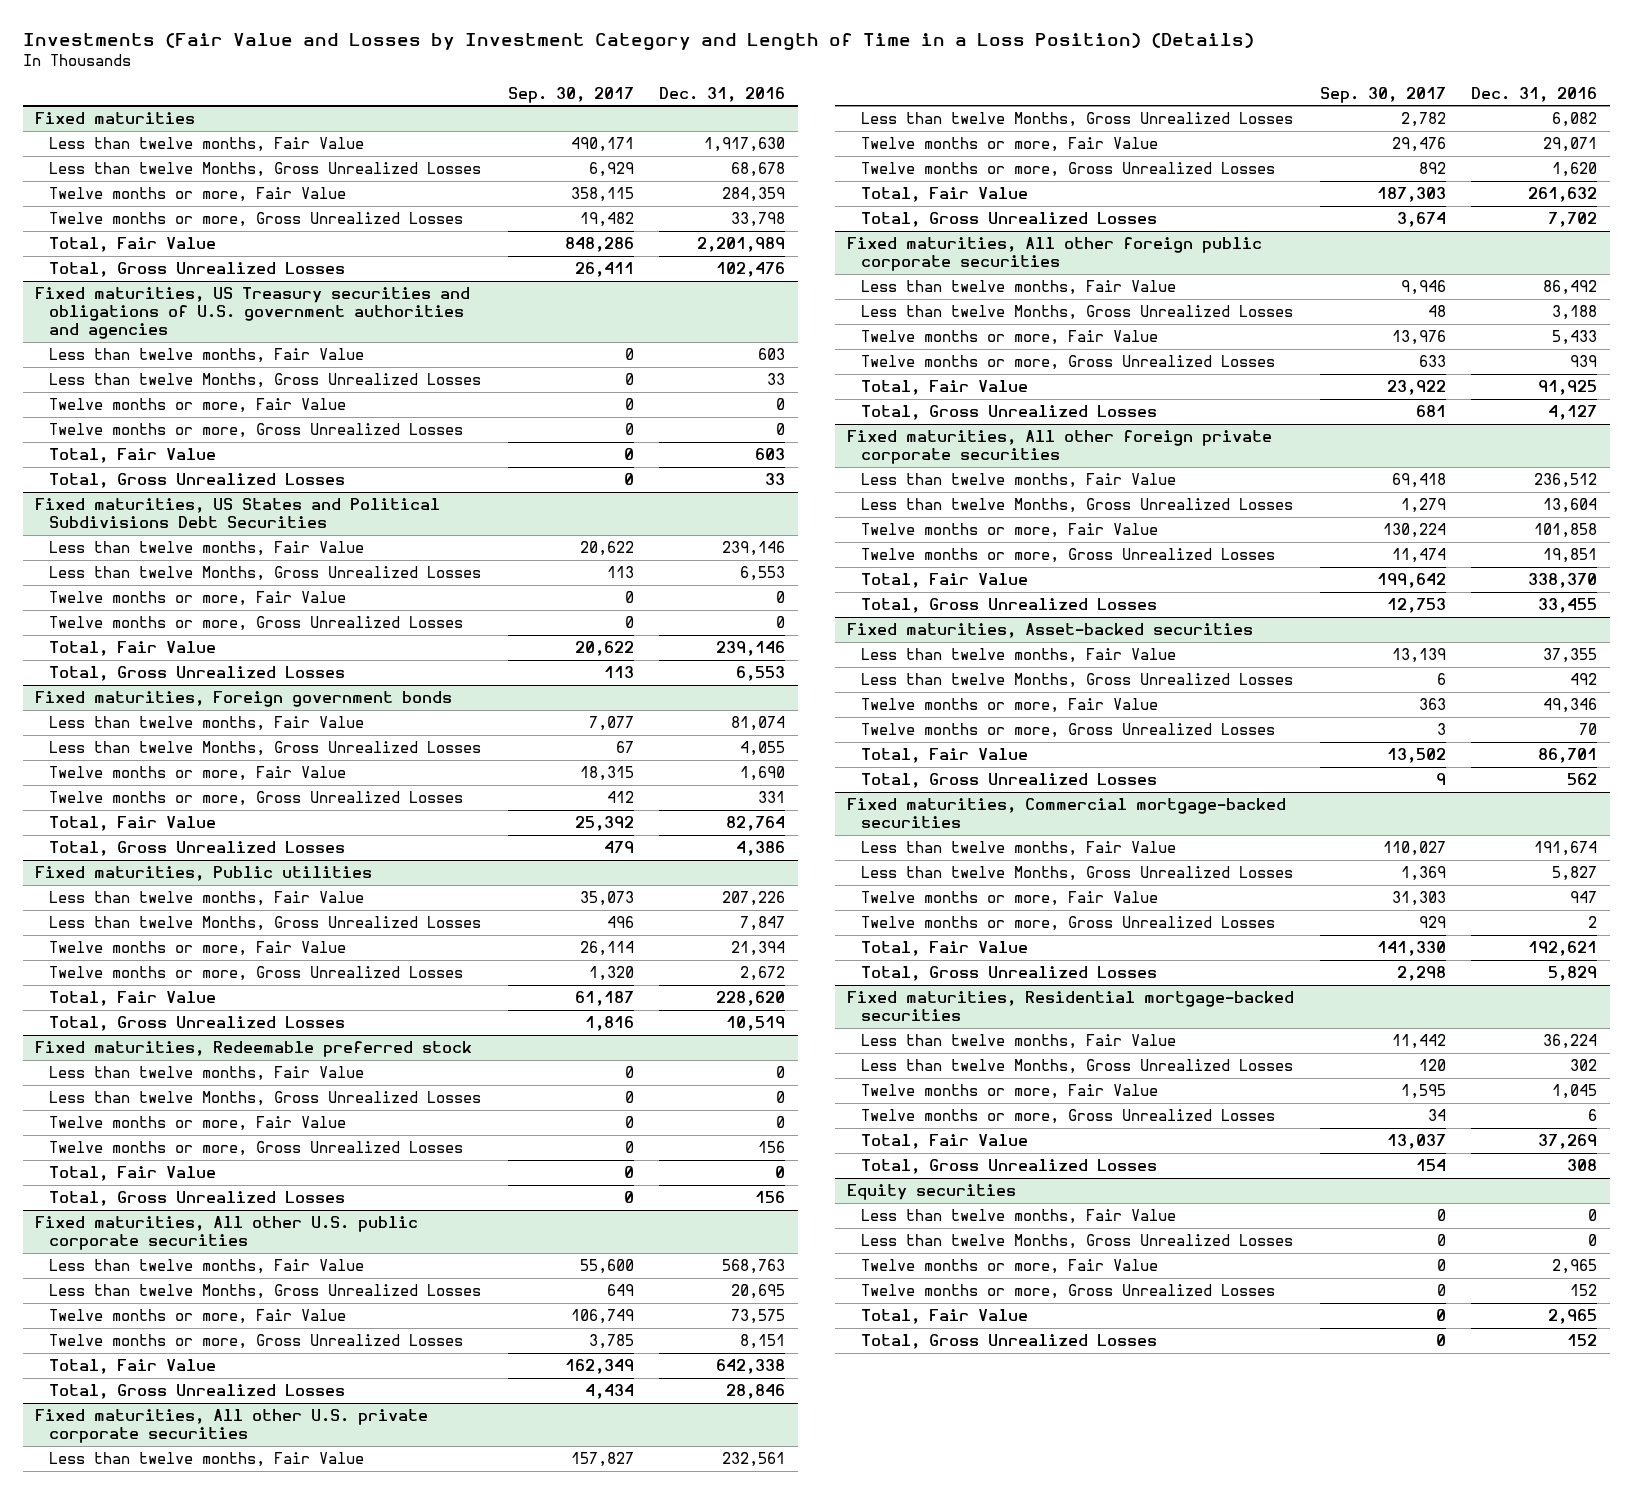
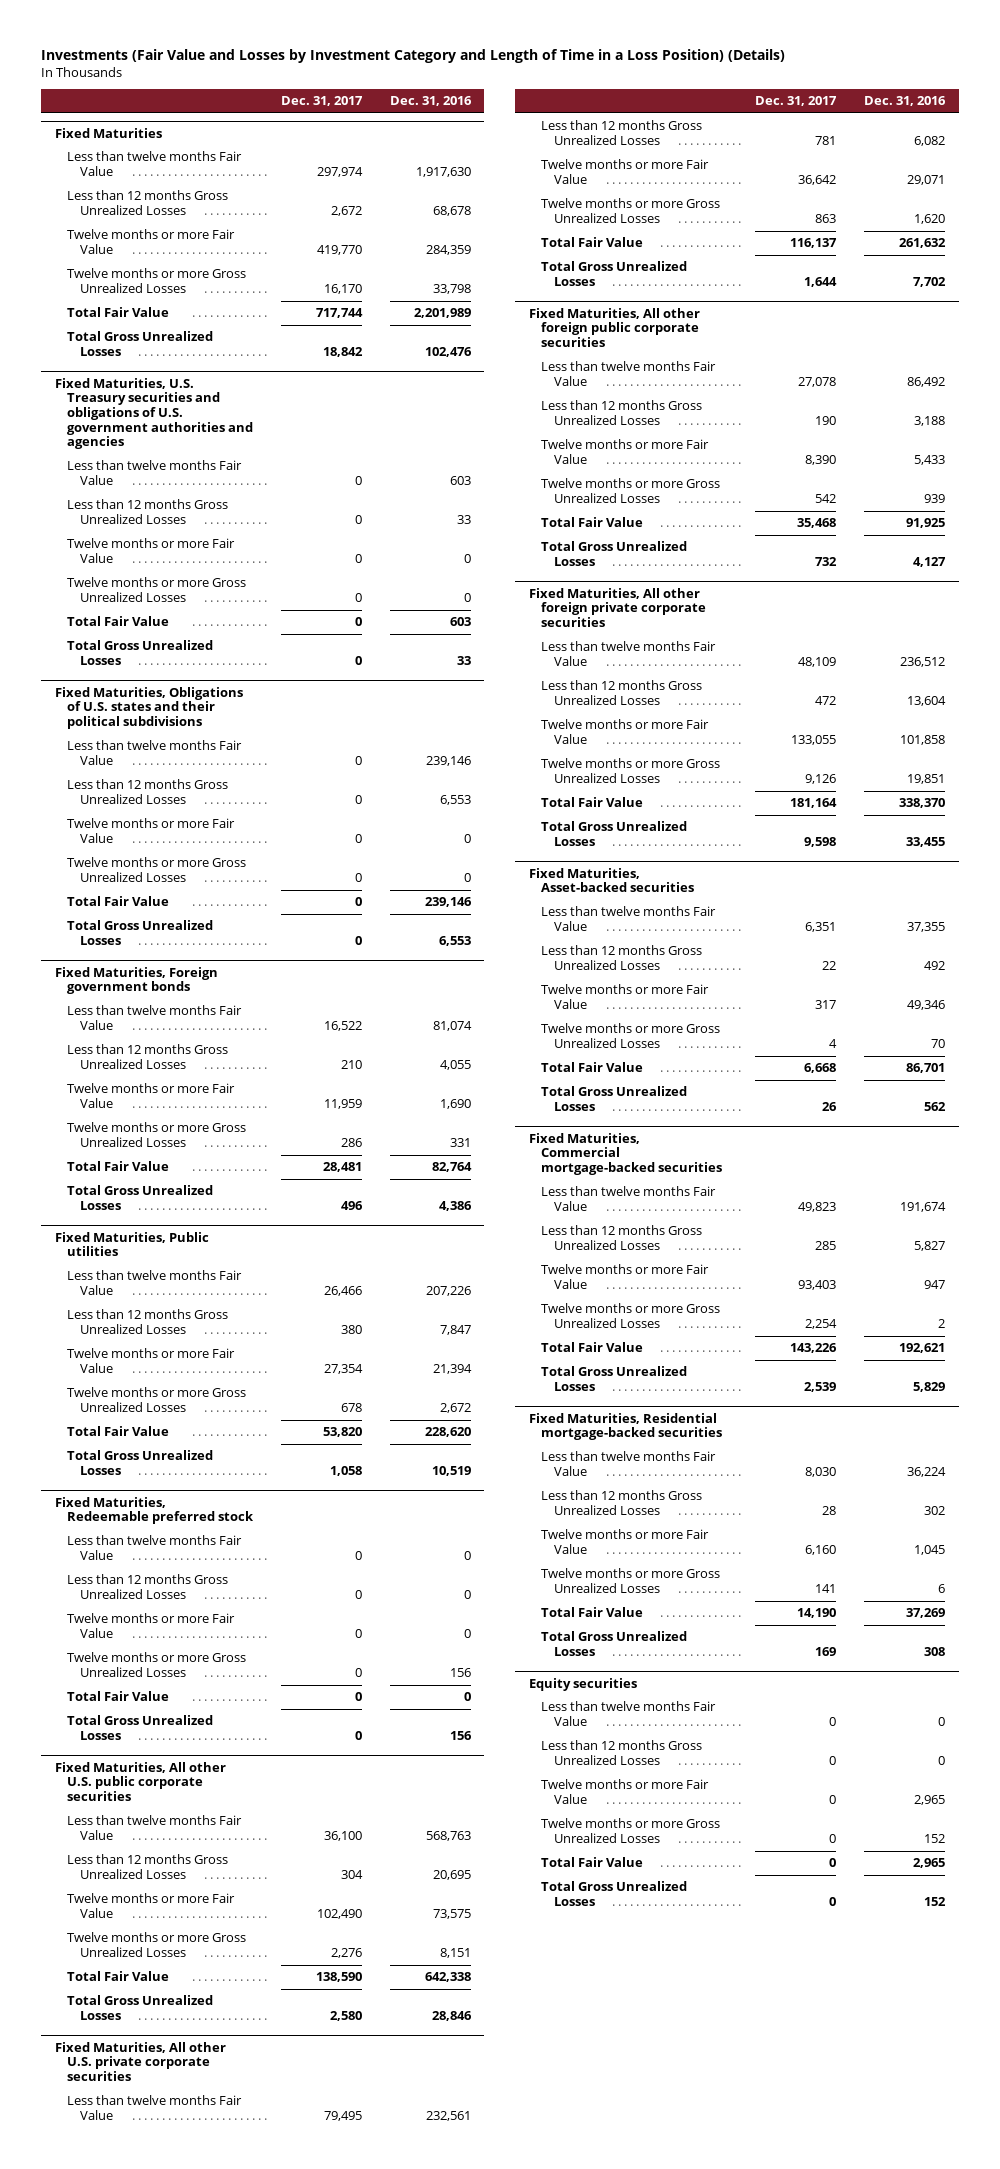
- | Sep. 30, 2017 | Dec. 31, 2016
+ | Dec. 31, 2017 | Dec. 31, 2016
- Fixed maturities
- Less than twelve months, Fair Value | 490,171 | 1,917,630
- Less than twelve Months, Gross Unrealized Losses | 6,929 | 68,678
- Twelve months or more, Fair Value | 358,115 | 284,359
- Twelve months or more, Gross Unrealized Losses | 19,482 | 33,798
- Total, Fair Value | 848,286 | 2,201,989
- Total, Gross Unrealized Losses | 26,411 | 102,476
- Fixed maturities, US Treasury securities and obligations of U.S. government authorities and agencies
- Less than twelve months, Fair Value | 0 | 603
- Less than twelve Months, Gross Unrealized Losses | 0 | 33
- Twelve months or more, Fair Value | 0 | 0
- Twelve months or more, Gross Unrealized Losses | 0 | 0
- Total, Fair Value | 0 | 603
- Total, Gross Unrealized Losses | 0 | 33
- Fixed maturities, US States and Political Subdivisions Debt Securities
- Less than twelve months, Fair Value | 20,622 | 239,146
- Less than twelve Months, Gross Unrealized Losses | 113 | 6,553
- Twelve months or more, Fair Value | 0 | 0
- Twelve months or more, Gross Unrealized Losses | 0 | 0
- Total, Fair Value | 20,622 | 239,146
- Total, Gross Unrealized Losses | 113 | 6,553
- Fixed maturities, Foreign government bonds
- Less than twelve months, Fair Value | 7,077 | 81,074
- Less than twelve Months, Gross Unrealized Losses | 67 | 4,055
- Twelve months or more, Fair Value | 18,315 | 1,690
- Twelve months or more, Gross Unrealized Losses | 412 | 331
- Total, Fair Value | 25,392 | 82,764
- Total, Gross Unrealized Losses | 479 | 4,386
- Fixed maturities, Public utilities
- Less than twelve months, Fair Value | 35,073 | 207,226
- Less than twelve Months, Gross Unrealized Losses | 496 | 7,847
- Twelve months or more, Fair Value | 26,114 | 21,394
- Twelve months or more, Gross Unrealized Losses | 1,320 | 2,672
- Total, Fair Value | 61,187 | 228,620
- Total, Gross Unrealized Losses | 1,816 | 10,519
- Fixed maturities, Redeemable preferred stock
- Less than twelve months, Fair Value | 0 | 0
- Less than twelve Months, Gross Unrealized Losses | 0 | 0
- Twelve months or more, Fair Value | 0 | 0
- Twelve months or more, Gross Unrealized Losses | 0 | 156
- Total, Fair Value | 0 | 0
- Total, Gross Unrealized Losses | 0 | 156
- Fixed maturities, All other U.S. public corporate securities
- Less than twelve months, Fair Value | 55,600 | 568,763
- Less than twelve Months, Gross Unrealized Losses | 649 | 20,695
- Twelve months or more, Fair Value | 106,749 | 73,575
- Twelve months or more, Gross Unrealized Losses | 3,785 | 8,151
- Total, Fair Value | 162,349 | 642,338
- Total, Gross Unrealized Losses | 4,434 | 28,846
- Fixed maturities, All other U.S. private corporate securities
- Less than twelve months, Fair Value | 157,827 | 232,561
- Less than twelve Months, Gross Unrealized Losses | 2,782 | 6,082
- Twelve months or more, Fair Value | 29,476 | 29,071
- Twelve months or more, Gross Unrealized Losses | 892 | 1,620
- Total, Fair Value | 187,303 | 261,632
- Total, Gross Unrealized Losses | 3,674 | 7,702
- Fixed maturities, All other foreign public corporate securities
- Less than twelve months, Fair Value | 9,946 | 86,492
- Less than twelve Months, Gross Unrealized Losses | 48 | 3,188
- Twelve months or more, Fair Value | 13,976 | 5,433
- Twelve months or more, Gross Unrealized Losses | 633 | 939
- Total, Fair Value | 23,922 | 91,925
- Total, Gross Unrealized Losses | 681 | 4,127
- Fixed maturities, All other foreign private corporate securities
- Less than twelve months, Fair Value | 69,418 | 236,512
- Less than twelve Months, Gross Unrealized Losses | 1,279 | 13,604
- Twelve months or more, Fair Value | 130,224 | 101,858
- Twelve months or more, Gross Unrealized Losses | 11,474 | 19,851
- Total, Fair Value | 199,642 | 338,370
- Total, Gross Unrealized Losses | 12,753 | 33,455
- Fixed maturities, Asset-backed securities
- Less than twelve months, Fair Value | 13,139 | 37,355
- Less than twelve Months, Gross Unrealized Losses | 6 | 492
- Twelve months or more, Fair Value | 363 | 49,346
- Twelve months or more, Gross Unrealized Losses | 3 | 70
- Total, Fair Value | 13,502 | 86,701
- Total, Gross Unrealized Losses | 9 | 562
- Fixed maturities, Commercial mortgage-backed securities
- Less than twelve months, Fair Value | 110,027 | 191,674
- Less than twelve Months, Gross Unrealized Losses | 1,369 | 5,827
- Twelve months or more, Fair Value | 31,303 | 947
- Twelve months or more, Gross Unrealized Losses | 929 | 2
- Total, Fair Value | 141,330 | 192,621
- Total, Gross Unrealized Losses | 2,298 | 5,829
- Fixed maturities, Residential mortgage-backed securities
- Less than twelve months, Fair Value | 11,442 | 36,224
- Less than twelve Months, Gross Unrealized Losses | 120 | 302
- Twelve months or more, Fair Value | 1,595 | 1,045
- Twelve months or more, Gross Unrealized Losses | 34 | 6
- Total, Fair Value | 13,037 | 37,269
- Total, Gross Unrealized Losses | 154 | 308
+ Fixed Maturities
+ Less than twelve months Fair Value | 297,974 | 1,917,630
+ Less than 12 months Gross Unrealized Losses | 2,672 | 68,678
+ Twelve months or more Fair Value | 419,770 | 284,359
+ Twelve months or more Gross Unrealized Losses | 16,170 | 33,798
+ Total Fair Value | 717,744 | 2,201,989
+ Total Gross Unrealized Losses | 18,842 | 102,476
+ Fixed Maturities, U.S. Treasury securities and obligations of U.S. government authorities and agencies
+ Less than twelve months Fair Value | 0 | 603
+ Less than 12 months Gross Unrealized Losses | 0 | 33
+ Twelve months or more Fair Value | 0 | 0
+ Twelve months or more Gross Unrealized Losses | 0 | 0
+ Total Fair Value | 0 | 603
+ Total Gross Unrealized Losses | 0 | 33
+ Fixed Maturities, Obligations of U.S. states and their political subdivisions
+ Less than twelve months Fair Value | 0 | 239,146
+ Less than 12 months Gross Unrealized Losses | 0 | 6,553
+ Twelve months or more Fair Value | 0 | 0
+ Twelve months or more Gross Unrealized Losses | 0 | 0
+ Total Fair Value | 0 | 239,146
+ Total Gross Unrealized Losses | 0 | 6,553
+ Fixed Maturities, Foreign government bonds
+ Less than twelve months Fair Value | 16,522 | 81,074
+ Less than 12 months Gross Unrealized Losses | 210 | 4,055
+ Twelve months or more Fair Value | 11,959 | 1,690
+ Twelve months or more Gross Unrealized Losses | 286 | 331
+ Total Fair Value | 28,481 | 82,764
+ Total Gross Unrealized Losses | 496 | 4,386
+ Fixed Maturities, Public utilities
+ Less than twelve months Fair Value | 26,466 | 207,226
+ Less than 12 months Gross Unrealized Losses | 380 | 7,847
+ Twelve months or more Fair Value | 27,354 | 21,394
+ Twelve months or more Gross Unrealized Losses | 678 | 2,672
+ Total Fair Value | 53,820 | 228,620
+ Total Gross Unrealized Losses | 1,058 | 10,519
+ Fixed Maturities, Redeemable preferred stock
+ Less than twelve months Fair Value | 0 | 0
+ Less than 12 months Gross Unrealized Losses | 0 | 0
+ Twelve months or more Fair Value | 0 | 0
+ Twelve months or more Gross Unrealized Losses | 0 | 156
+ Total Fair Value | 0 | 0
+ Total Gross Unrealized Losses | 0 | 156
+ Fixed Maturities, All other U.S. public corporate securities
+ Less than twelve months Fair Value | 36,100 | 568,763
+ Less than 12 months Gross Unrealized Losses | 304 | 20,695
+ Twelve months or more Fair Value | 102,490 | 73,575
+ Twelve months or more Gross Unrealized Losses | 2,276 | 8,151
+ Total Fair Value | 138,590 | 642,338
+ Total Gross Unrealized Losses | 2,580 | 28,846
+ Fixed Maturities, All other U.S. private corporate securities
+ Less than twelve months Fair Value | 79,495 | 232,561
+ Less than 12 months Gross Unrealized Losses | 781 | 6,082
+ Twelve months or more Fair Value | 36,642 | 29,071
+ Twelve months or more Gross Unrealized Losses | 863 | 1,620
+ Total Fair Value | 116,137 | 261,632
+ Total Gross Unrealized Losses | 1,644 | 7,702
+ Fixed Maturities, All other foreign public corporate securities
+ Less than twelve months Fair Value | 27,078 | 86,492
+ Less than 12 months Gross Unrealized Losses | 190 | 3,188
+ Twelve months or more Fair Value | 8,390 | 5,433
+ Twelve months or more Gross Unrealized Losses | 542 | 939
+ Total Fair Value | 35,468 | 91,925
+ Total Gross Unrealized Losses | 732 | 4,127
+ Fixed Maturities, All other foreign private corporate securities
+ Less than twelve months Fair Value | 48,109 | 236,512
+ Less than 12 months Gross Unrealized Losses | 472 | 13,604
+ Twelve months or more Fair Value | 133,055 | 101,858
+ Twelve months or more Gross Unrealized Losses | 9,126 | 19,851
+ Total Fair Value | 181,164 | 338,370
+ Total Gross Unrealized Losses | 9,598 | 33,455
+ Fixed Maturities, Asset-backed securities
+ Less than twelve months Fair Value | 6,351 | 37,355
+ Less than 12 months Gross Unrealized Losses | 22 | 492
+ Twelve months or more Fair Value | 317 | 49,346
+ Twelve months or more Gross Unrealized Losses | 4 | 70
+ Total Fair Value | 6,668 | 86,701
+ Total Gross Unrealized Losses | 26 | 562
+ Fixed Maturities, Commercial mortgage-backed securities
+ Less than twelve months Fair Value | 49,823 | 191,674
+ Less than 12 months Gross Unrealized Losses | 285 | 5,827
+ Twelve months or more Fair Value | 93,403 | 947
+ Twelve months or more Gross Unrealized Losses | 2,254 | 2
+ Total Fair Value | 143,226 | 192,621
+ Total Gross Unrealized Losses | 2,539 | 5,829
+ Fixed Maturities, Residential mortgage-backed securities
+ Less than twelve months Fair Value | 8,030 | 36,224
+ Less than 12 months Gross Unrealized Losses | 28 | 302
+ Twelve months or more Fair Value | 6,160 | 1,045
+ Twelve months or more Gross Unrealized Losses | 141 | 6
+ Total Fair Value | 14,190 | 37,269
+ Total Gross Unrealized Losses | 169 | 308
@ Equity securities
- Less than twelve months, Fair Value | 0 | 0
- Less than twelve Months, Gross Unrealized Losses | 0 | 0
- Twelve months or more, Fair Value | 0 | 2,965
- Twelve months or more, Gross Unrealized Losses | 0 | 152
- Total, Fair Value | 0 | 2,965
- Total, Gross Unrealized Losses | 0 | 152
+ Less than twelve months Fair Value | 0 | 0
+ Less than 12 months Gross Unrealized Losses | 0 | 0
+ Twelve months or more Fair Value | 0 | 2,965
+ Twelve months or more Gross Unrealized Losses | 0 | 152
+ Total Fair Value | 0 | 2,965
+ Total Gross Unrealized Losses | 0 | 152

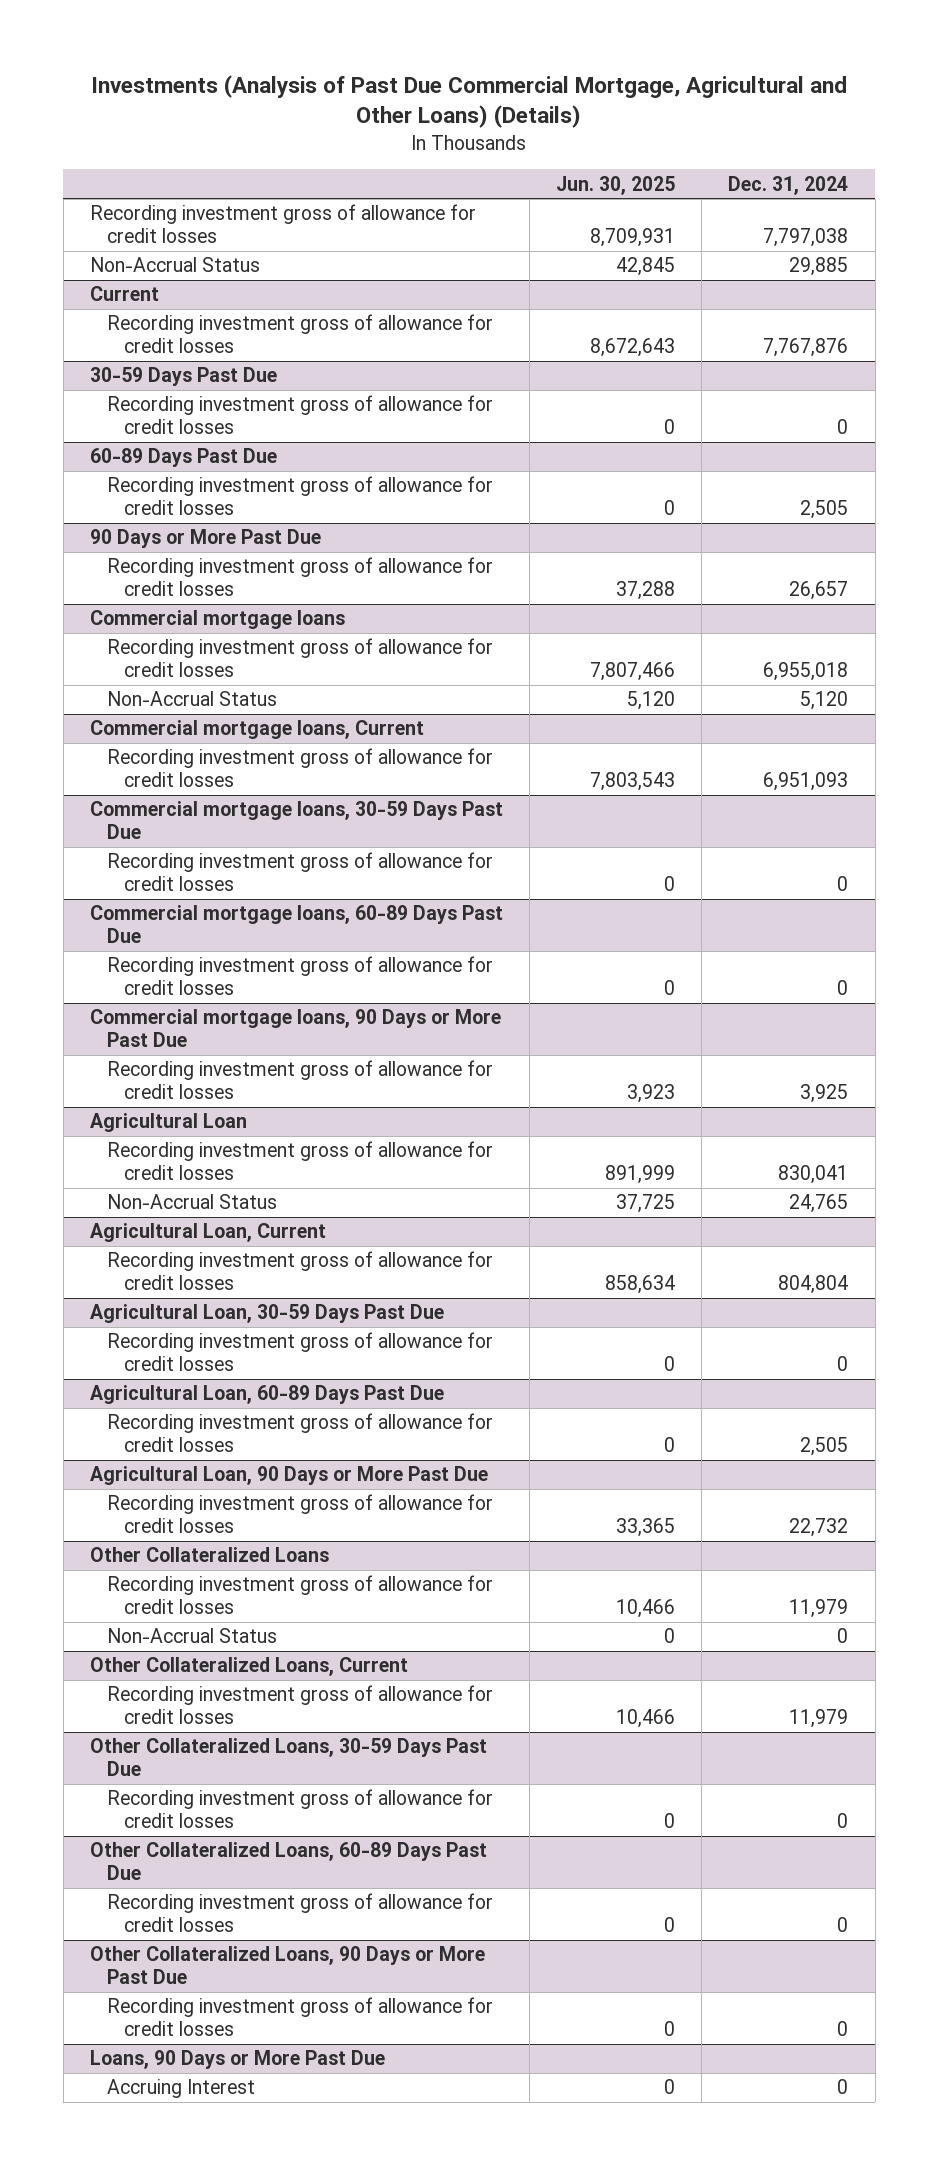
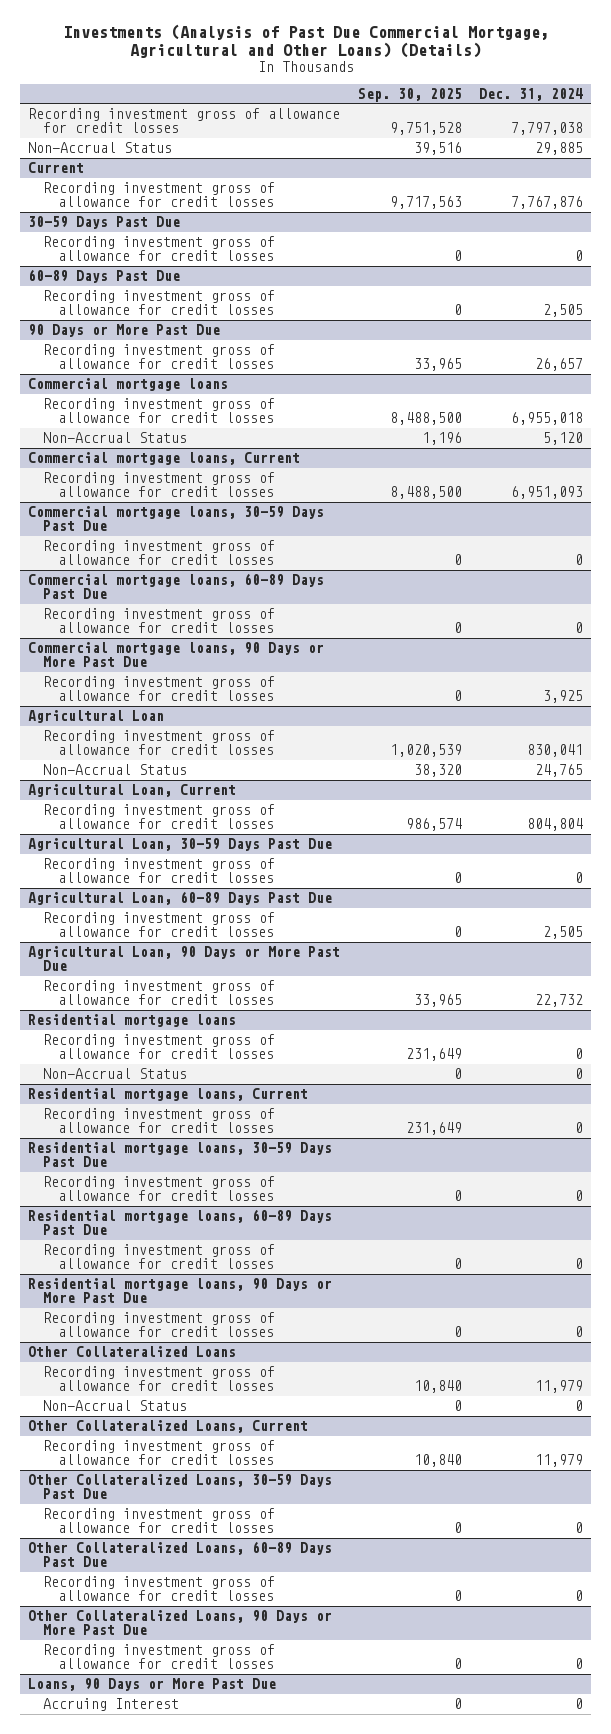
- | Jun. 30, 2025 | Dec. 31, 2024
+ | Sep. 30, 2025 | Dec. 31, 2024
+ Residential mortgage loans
+ Recording investment gross of allowance for credit losses | 231,649 | 0
+ Non-Accrual Status | 0 | 0
+ Residential mortgage loans, Current
+ Recording investment gross of allowance for credit losses | 231,649 | 0
+ Residential mortgage loans, 30-59 Days Past Due
+ Recording investment gross of allowance for credit losses | 0 | 0
+ Residential mortgage loans, 60-89 Days Past Due
+ Recording investment gross of allowance for credit losses | 0 | 0
+ Residential mortgage loans, 90 Days or More Past Due
+ Recording investment gross of allowance for credit losses | 0 | 0

